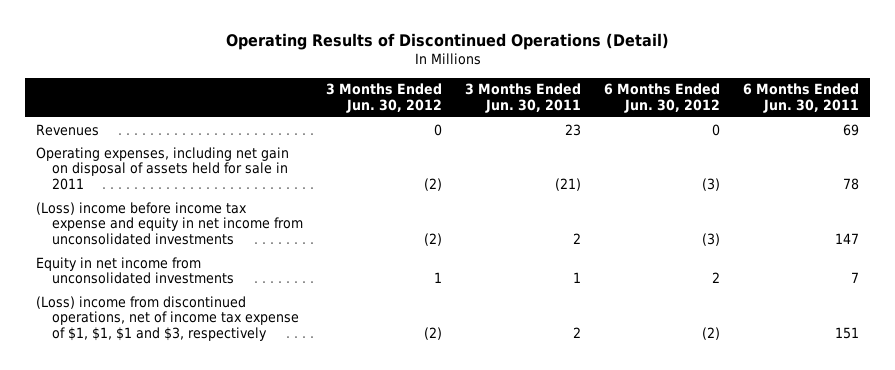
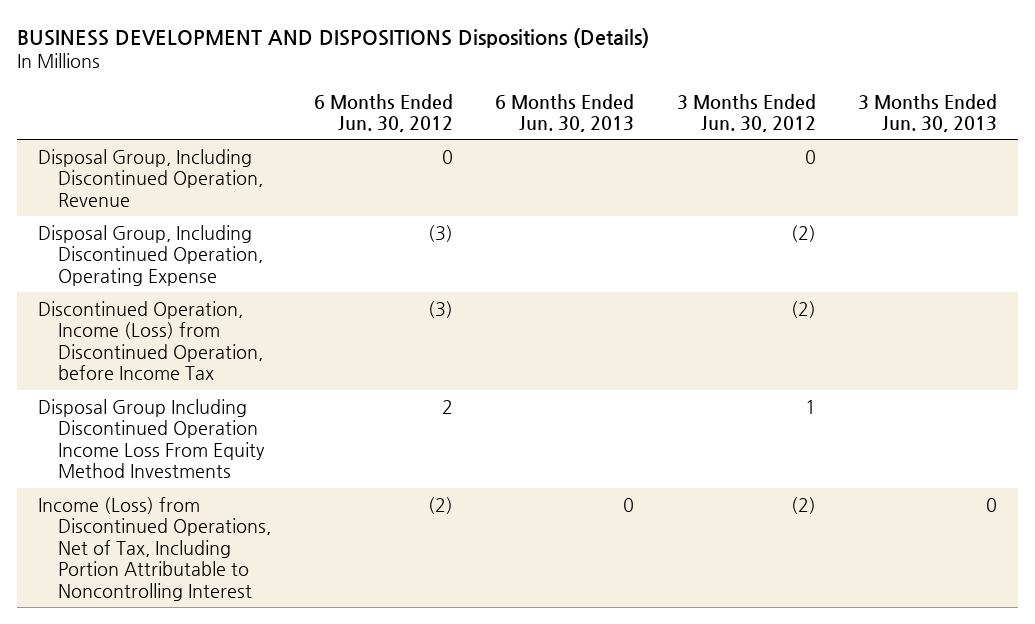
- Operating Results of Discontinued Operations (Detail)
+ BUSINESS DEVELOPMENT AND DISPOSITIONS Dispositions (Details)
- | 3 Months Ended Jun. 30, 2012 | 3 Months Ended Jun. 30, 2011 | 6 Months Ended Jun. 30, 2012 | 6 Months Ended Jun. 30, 2011
+ | 6 Months Ended Jun. 30, 2012 | 6 Months Ended Jun. 30, 2013 | 3 Months Ended Jun. 30, 2012 | 3 Months Ended Jun. 30, 2013
- Revenues | 0 | 23 | 0 | 69
- Operating expenses, including net gain on disposal of assets held for sale in 2011 | (2) | (21) | (3) | 78
- (Loss) income before income tax expense and equity in net income from unconsolidated investments | (2) | 2 | (3) | 147
- Equity in net income from unconsolidated investments | 1 | 1 | 2 | 7
- (Loss) income from discontinued operations, net of income tax expense of $1, $1, $1 and $3, respectively | (2) | 2 | (2) | 151
+ Disposal Group, Including Discontinued Operation, Revenue | 0 | | 0 |
+ Disposal Group, Including Discontinued Operation, Operating Expense | (3) | | (2) |
+ Discontinued Operation, Income (Loss) from Discontinued Operation, before Income Tax | (3) | | (2) |
+ Disposal Group Including Discontinued Operation Income Loss From Equity Method Investments | 2 | | 1 |
+ Income (Loss) from Discontinued Operations, Net of Tax, Including Portion Attributable to Noncontrolling Interest | (2) | 0 | (2) | 0

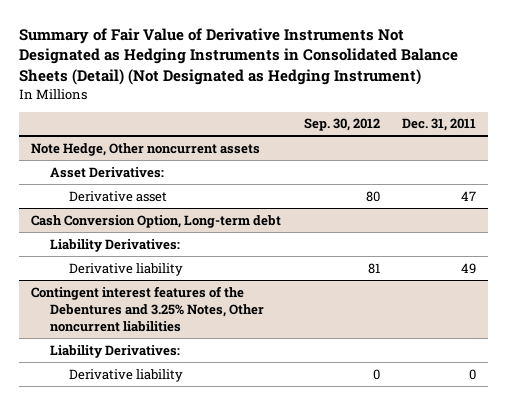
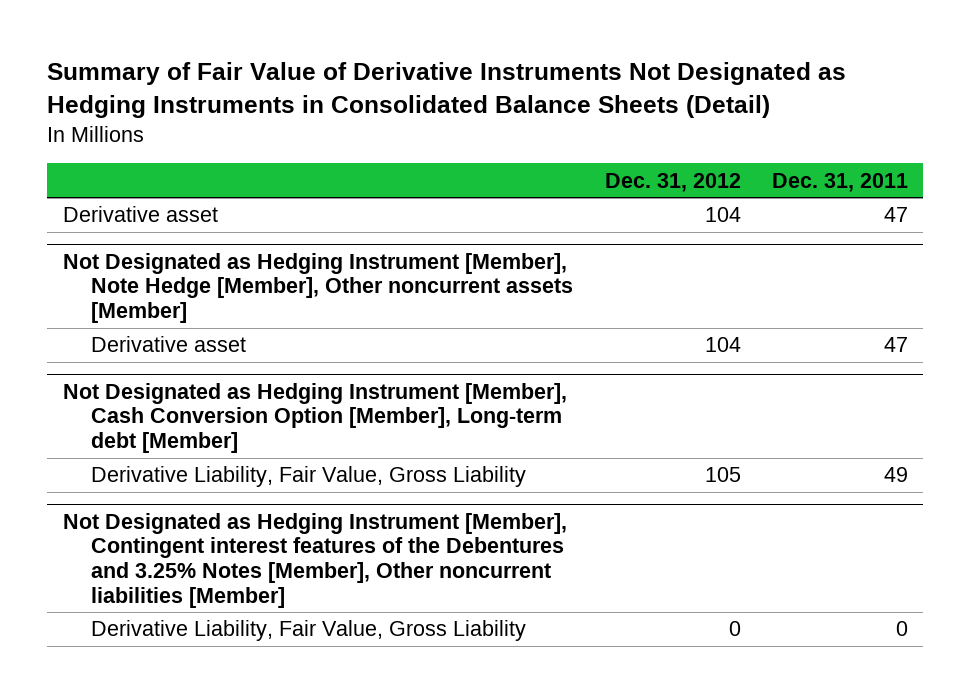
- Summary of Fair Value of Derivative Instruments Not Designated as Hedging Instruments in Consolidated Balance Sheets (Detail) (Not Designated as Hedging Instrument)
+ Summary of Fair Value of Derivative Instruments Not Designated as Hedging Instruments in Consolidated Balance Sheets (Detail)
- | Sep. 30, 2012 | Dec. 31, 2011
+ | Dec. 31, 2012 | Dec. 31, 2011
- Note Hedge, Other noncurrent assets
- Asset Derivatives:
- Cash Conversion Option, Long-term debt
- Liability Derivatives:
- Derivative liability | 81 | 49
- Contingent interest features of the Debentures and 3.25% Notes, Other noncurrent liabilities
- Liability Derivatives:
- Derivative liability | 0 | 0
+ Not Designated as Hedging Instrument [Member], Note Hedge [Member], Other noncurrent assets [Member]
+ Derivative asset | 104 | 47
+ Not Designated as Hedging Instrument [Member], Cash Conversion Option [Member], Long-term debt [Member]
+ Derivative Liability, Fair Value, Gross Liability | 105 | 49
+ Not Designated as Hedging Instrument [Member], Contingent interest features of the Debentures and 3.25% Notes [Member], Other noncurrent liabilities [Member]
+ Derivative Liability, Fair Value, Gross Liability | 0 | 0

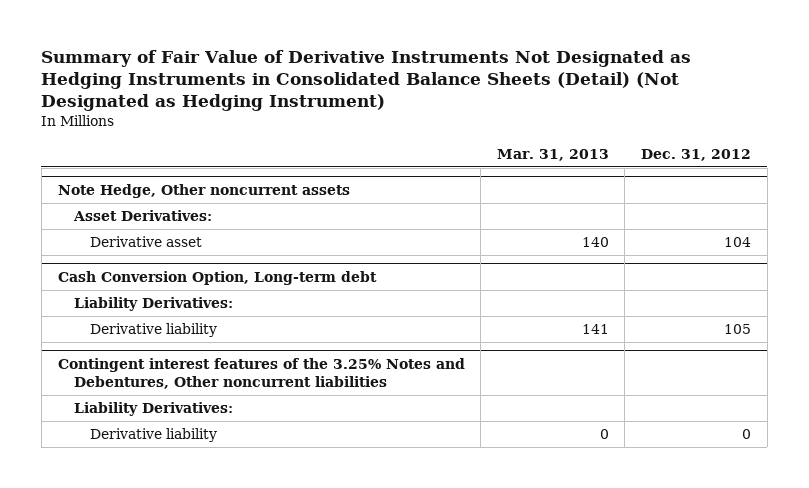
- Summary of Fair Value of Derivative Instruments Not Designated as Hedging Instruments in Consolidated Balance Sheets (Detail)
+ Summary of Fair Value of Derivative Instruments Not Designated as Hedging Instruments in Consolidated Balance Sheets (Detail) (Not Designated as Hedging Instrument)
- | Dec. 31, 2012 | Dec. 31, 2011
+ | Mar. 31, 2013 | Dec. 31, 2012
- Derivative asset | 104 | 47
- Not Designated as Hedging Instrument [Member], Note Hedge [Member], Other noncurrent assets [Member]
+ Note Hedge, Other noncurrent assets
+ Asset Derivatives:
- Not Designated as Hedging Instrument [Member], Cash Conversion Option [Member], Long-term debt [Member]
- Derivative Liability, Fair Value, Gross Liability | 105 | 49
- Not Designated as Hedging Instrument [Member], Contingent interest features of the Debentures and 3.25% Notes [Member], Other noncurrent liabilities [Member]
- Derivative Liability, Fair Value, Gross Liability | 0 | 0
+ Cash Conversion Option, Long-term debt
+ Liability Derivatives:
+ Derivative liability | 141 | 105
+ Contingent interest features of the 3.25% Notes and Debentures, Other noncurrent liabilities
+ Liability Derivatives:
+ Derivative liability | 0 | 0

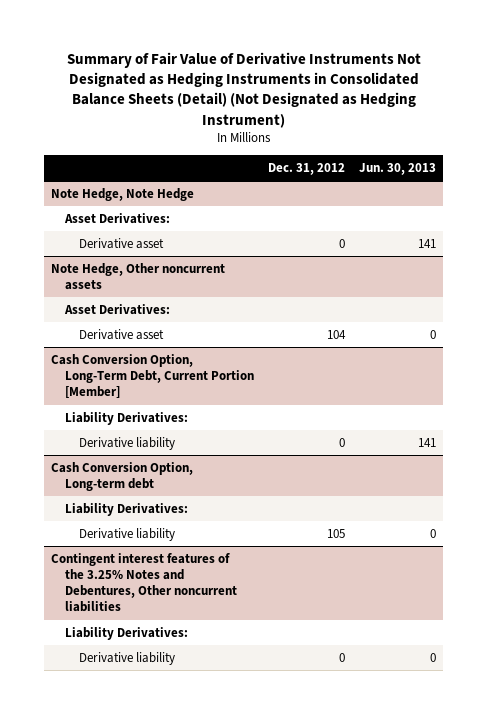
- | Mar. 31, 2013 | Dec. 31, 2012
+ | Dec. 31, 2012 | Jun. 30, 2013
+ Note Hedge, Note Hedge
+ Asset Derivatives:
+ Derivative asset | 0 | 141
+ Cash Conversion Option, Long-Term Debt, Current Portion [Member]
+ Liability Derivatives:
+ Derivative liability | 0 | 141

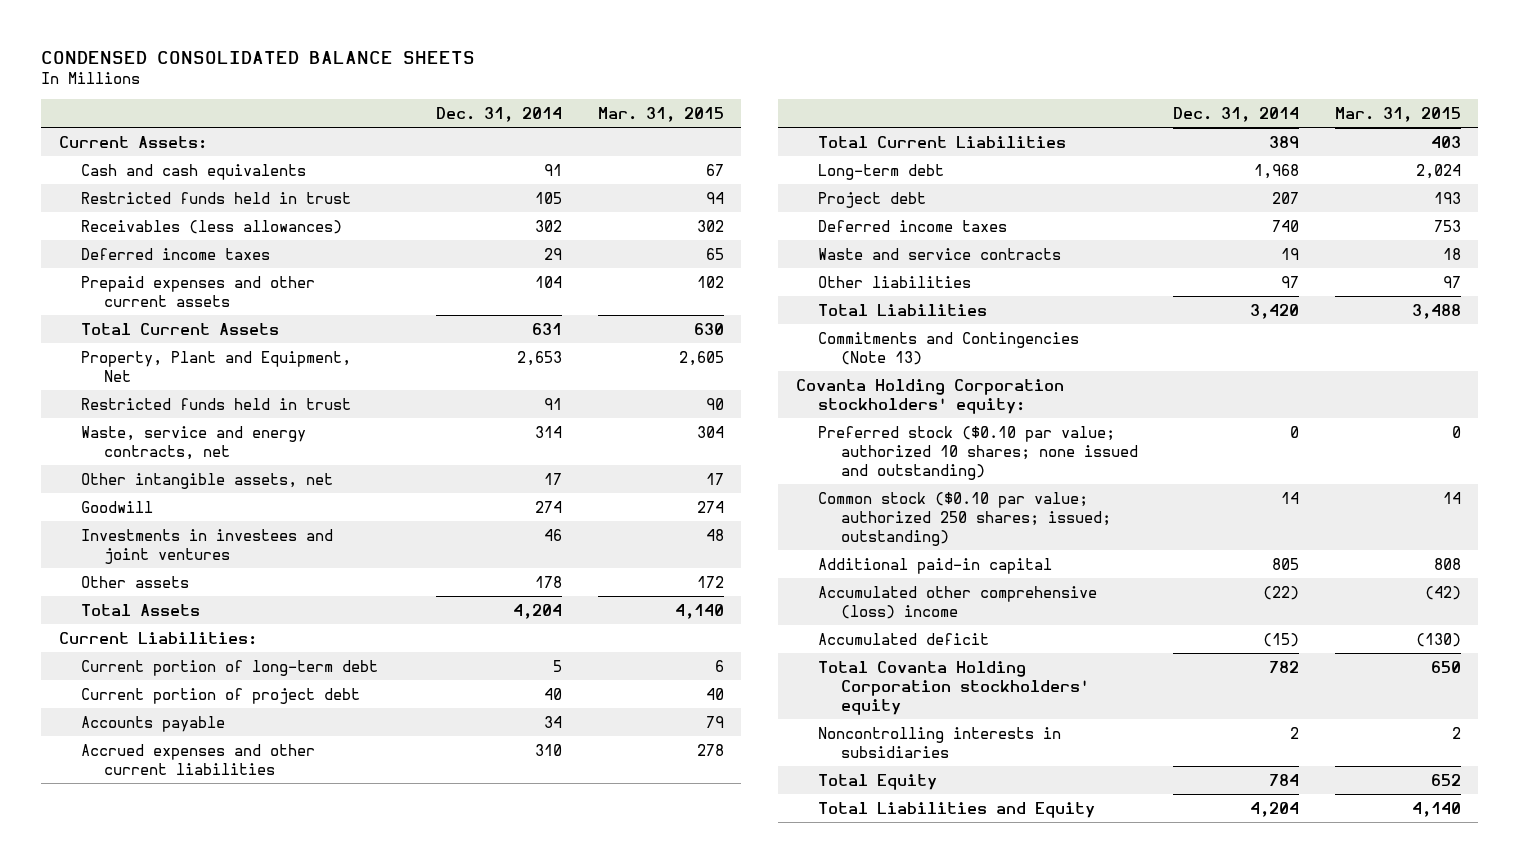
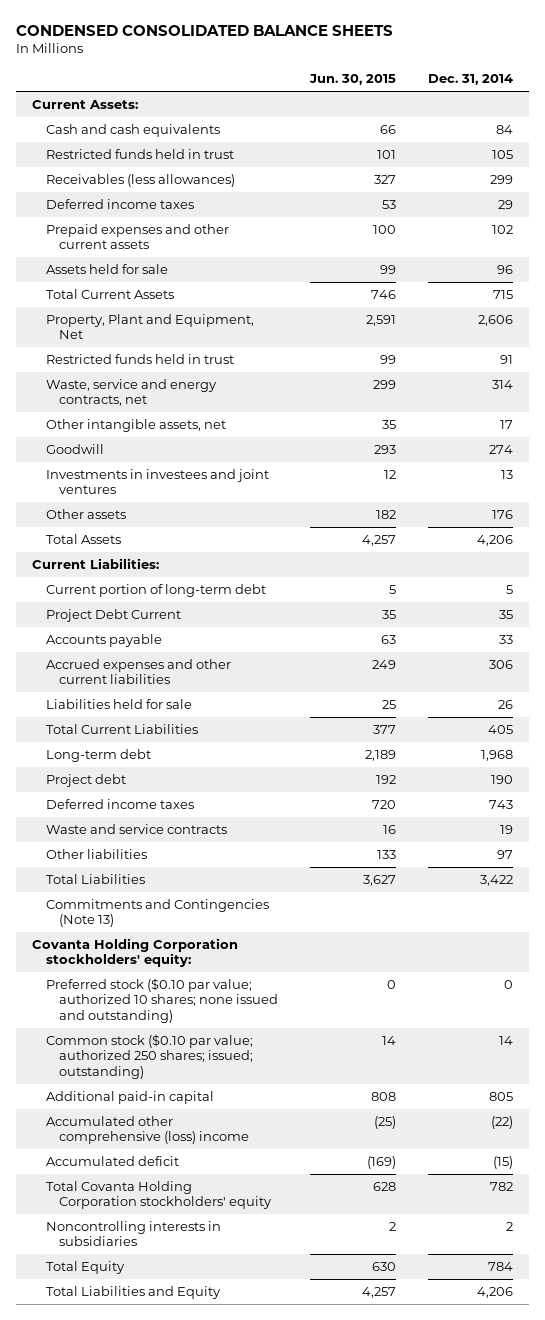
- | Dec. 31, 2014 | Mar. 31, 2015
+ | Jun. 30, 2015 | Dec. 31, 2014
- Cash and cash equivalents | 91 | 67
+ Cash and cash equivalents | 66 | 84
- Receivables (less allowances) | 302 | 302
+ Receivables (less allowances) | 327 | 299
- Prepaid expenses and other current assets | 104 | 102
- Total Current Assets | 631 | 630
- Property, Plant and Equipment, Net | 2,653 | 2,605
+ Prepaid expenses and other current assets | 100 | 102
+ Assets held for sale | 99 | 96
+ Total Current Assets | 746 | 715
+ Property, Plant and Equipment, Net | 2,591 | 2,606
- Investments in investees and joint ventures | 46 | 48
- Other assets | 178 | 172
- Total Assets | 4,204 | 4,140
+ Investments in investees and joint ventures | 12 | 13
+ Other assets | 182 | 176
+ Total Assets | 4,257 | 4,206
- Current portion of project debt | 40 | 40
- Accounts payable | 34 | 79
- Accrued expenses and other current liabilities | 310 | 278
- Total Current Liabilities | 389 | 403
+ Project Debt Current | 35 | 35
+ Accounts payable | 63 | 33
+ Accrued expenses and other current liabilities | 249 | 306
+ Liabilities held for sale | 25 | 26
+ Total Current Liabilities | 377 | 405
- Project debt | 207 | 193
- Deferred income taxes | 740 | 753
+ Project debt | 192 | 190
+ Deferred income taxes | 720 | 743
- Total Liabilities | 3,420 | 3,488
+ Total Liabilities | 3,627 | 3,422
- Total Liabilities and Equity | 4,204 | 4,140
+ Total Liabilities and Equity | 4,257 | 4,206

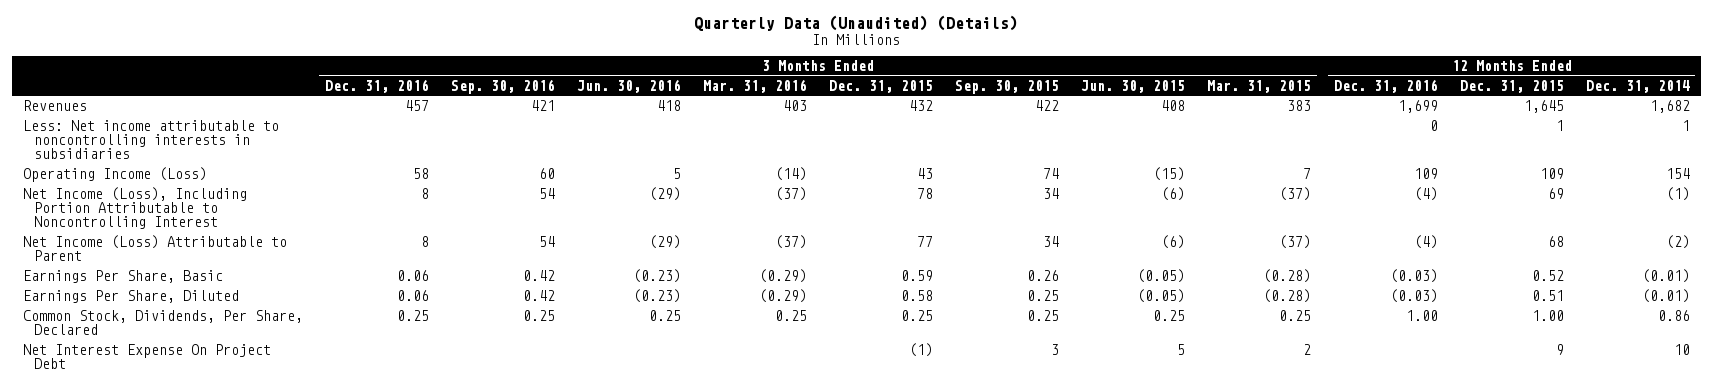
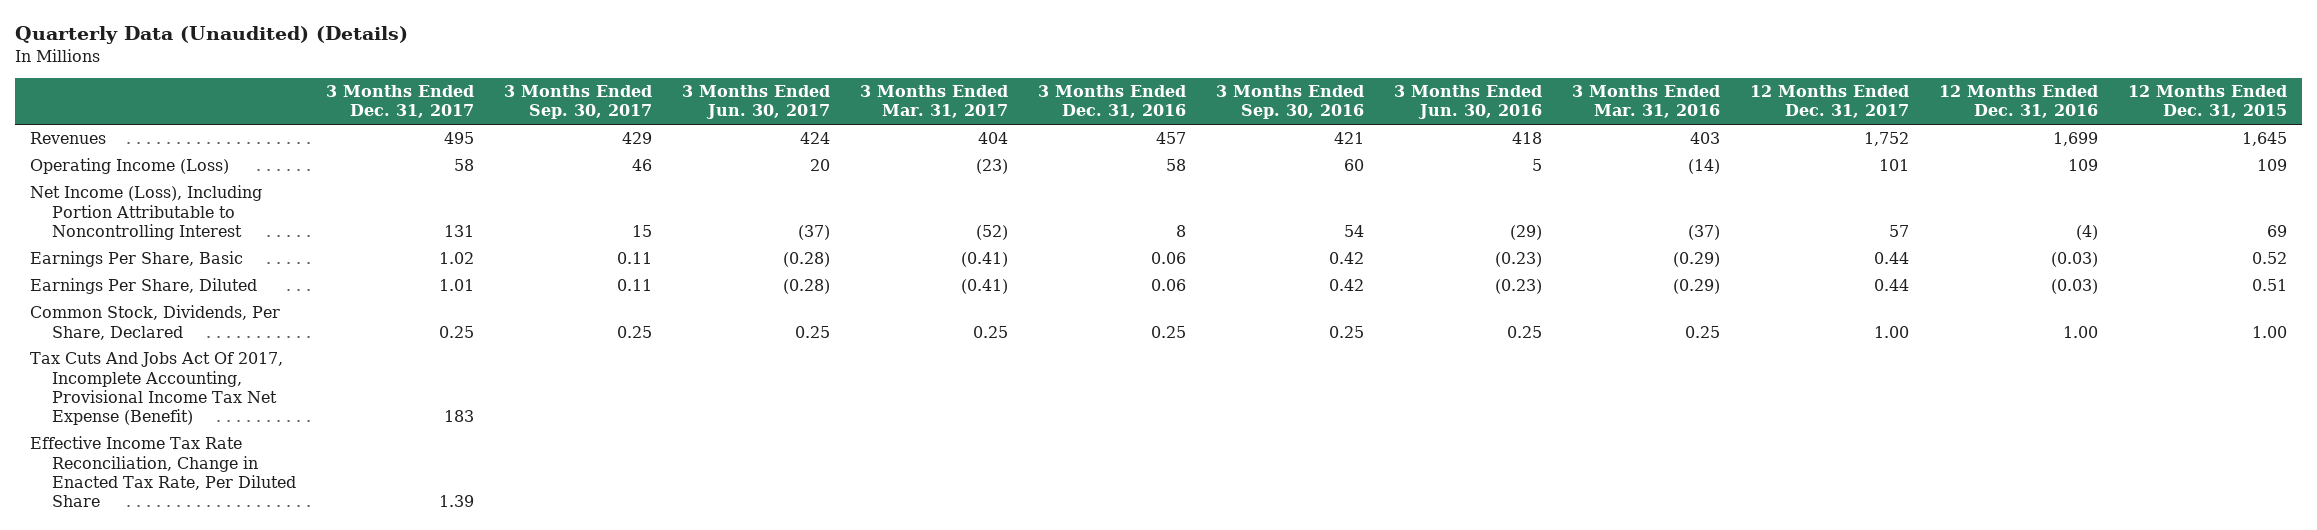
- | 3 Months Ended Dec. 31, 2016 | 3 Months Ended Sep. 30, 2016 | 3 Months Ended Jun. 30, 2016 | 3 Months Ended Mar. 31, 2016 | 3 Months Ended Dec. 31, 2015 | 3 Months Ended Sep. 30, 2015 | 3 Months Ended Jun. 30, 2015 | 3 Months Ended Mar. 31, 2015 | 12 Months Ended Dec. 31, 2016 | 12 Months Ended Dec. 31, 2015 | 12 Months Ended Dec. 31, 2014
+ | 3 Months Ended Dec. 31, 2017 | 3 Months Ended Sep. 30, 2017 | 3 Months Ended Jun. 30, 2017 | 3 Months Ended Mar. 31, 2017 | 3 Months Ended Dec. 31, 2016 | 3 Months Ended Sep. 30, 2016 | 3 Months Ended Jun. 30, 2016 | 3 Months Ended Mar. 31, 2016 | 12 Months Ended Dec. 31, 2017 | 12 Months Ended Dec. 31, 2016 | 12 Months Ended Dec. 31, 2015
- Less: Net income attributable to noncontrolling interests in subsidiaries | | | | | | | | | 0 | 1 | 1
- Net Income (Loss) Attributable to Parent | 8 | 54 | (29) | (37) | 77 | 34 | (6) | (37) | (4) | 68 | (2)
- Net Interest Expense On Project Debt | | | | | (1) | 3 | 5 | 2 | | 9 | 10
+ Tax Cuts And Jobs Act Of 2017, Incomplete Accounting, Provisional Income Tax Net Expense (Benefit) | 183 | | | | | | | | | |
+ Effective Income Tax Rate Reconciliation, Change in Enacted Tax Rate, Per Diluted Share | 1.39 | | | | | | | | | |

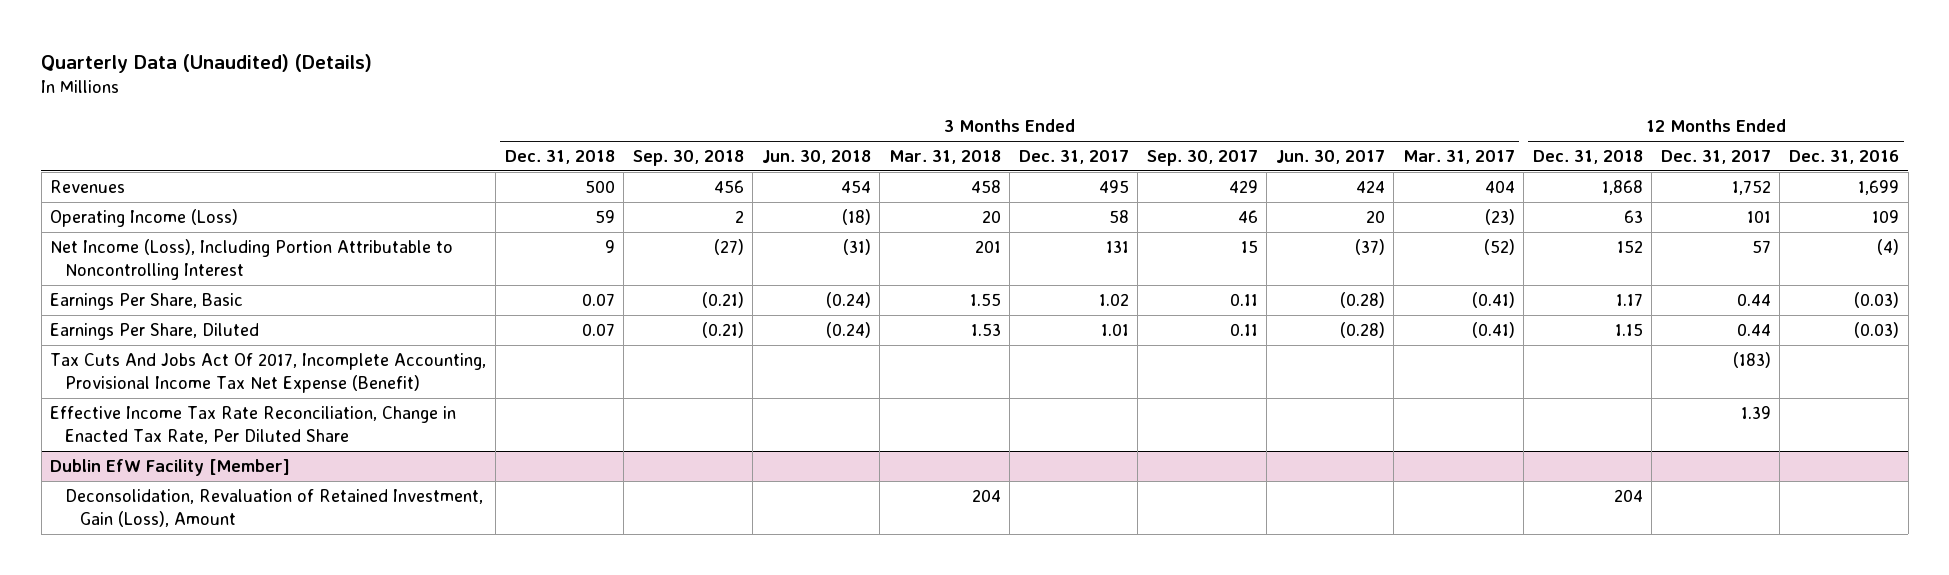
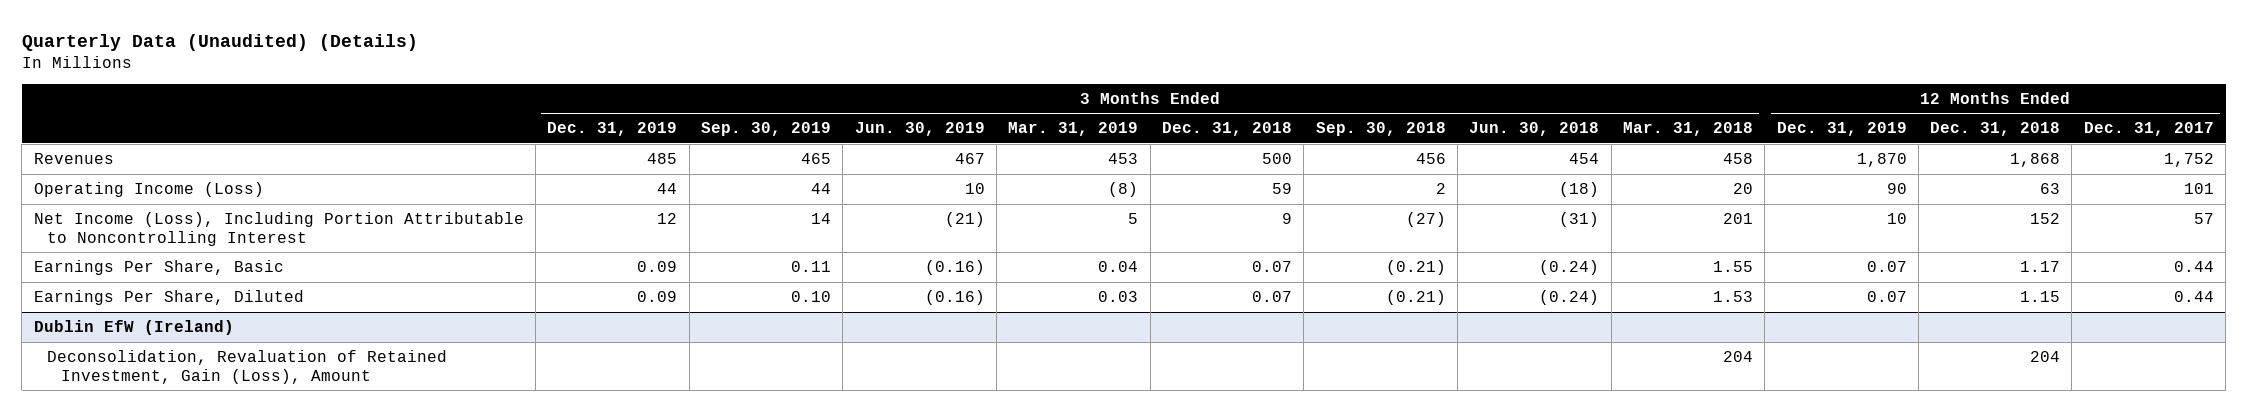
- | 3 Months Ended Dec. 31, 2018 | 3 Months Ended Sep. 30, 2018 | 3 Months Ended Jun. 30, 2018 | 3 Months Ended Mar. 31, 2018 | 3 Months Ended Dec. 31, 2017 | 3 Months Ended Sep. 30, 2017 | 3 Months Ended Jun. 30, 2017 | 3 Months Ended Mar. 31, 2017 | 12 Months Ended Dec. 31, 2018 | 12 Months Ended Dec. 31, 2017 | 12 Months Ended Dec. 31, 2016
+ | 3 Months Ended Dec. 31, 2019 | 3 Months Ended Sep. 30, 2019 | 3 Months Ended Jun. 30, 2019 | 3 Months Ended Mar. 31, 2019 | 3 Months Ended Dec. 31, 2018 | 3 Months Ended Sep. 30, 2018 | 3 Months Ended Jun. 30, 2018 | 3 Months Ended Mar. 31, 2018 | 12 Months Ended Dec. 31, 2019 | 12 Months Ended Dec. 31, 2018 | 12 Months Ended Dec. 31, 2017
- Tax Cuts And Jobs Act Of 2017, Incomplete Accounting, Provisional Income Tax Net Expense (Benefit) | | | | | | | | | | (183) |
- Effective Income Tax Rate Reconciliation, Change in Enacted Tax Rate, Per Diluted Share | | | | | | | | | | 1.39 |
- Dublin EfW Facility [Member]
+ Dublin EfW (Ireland)

